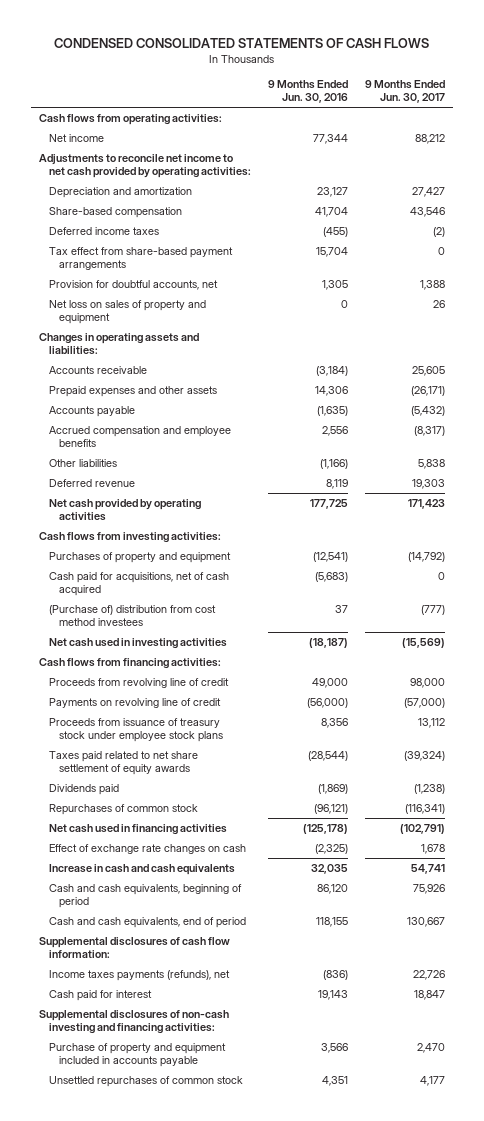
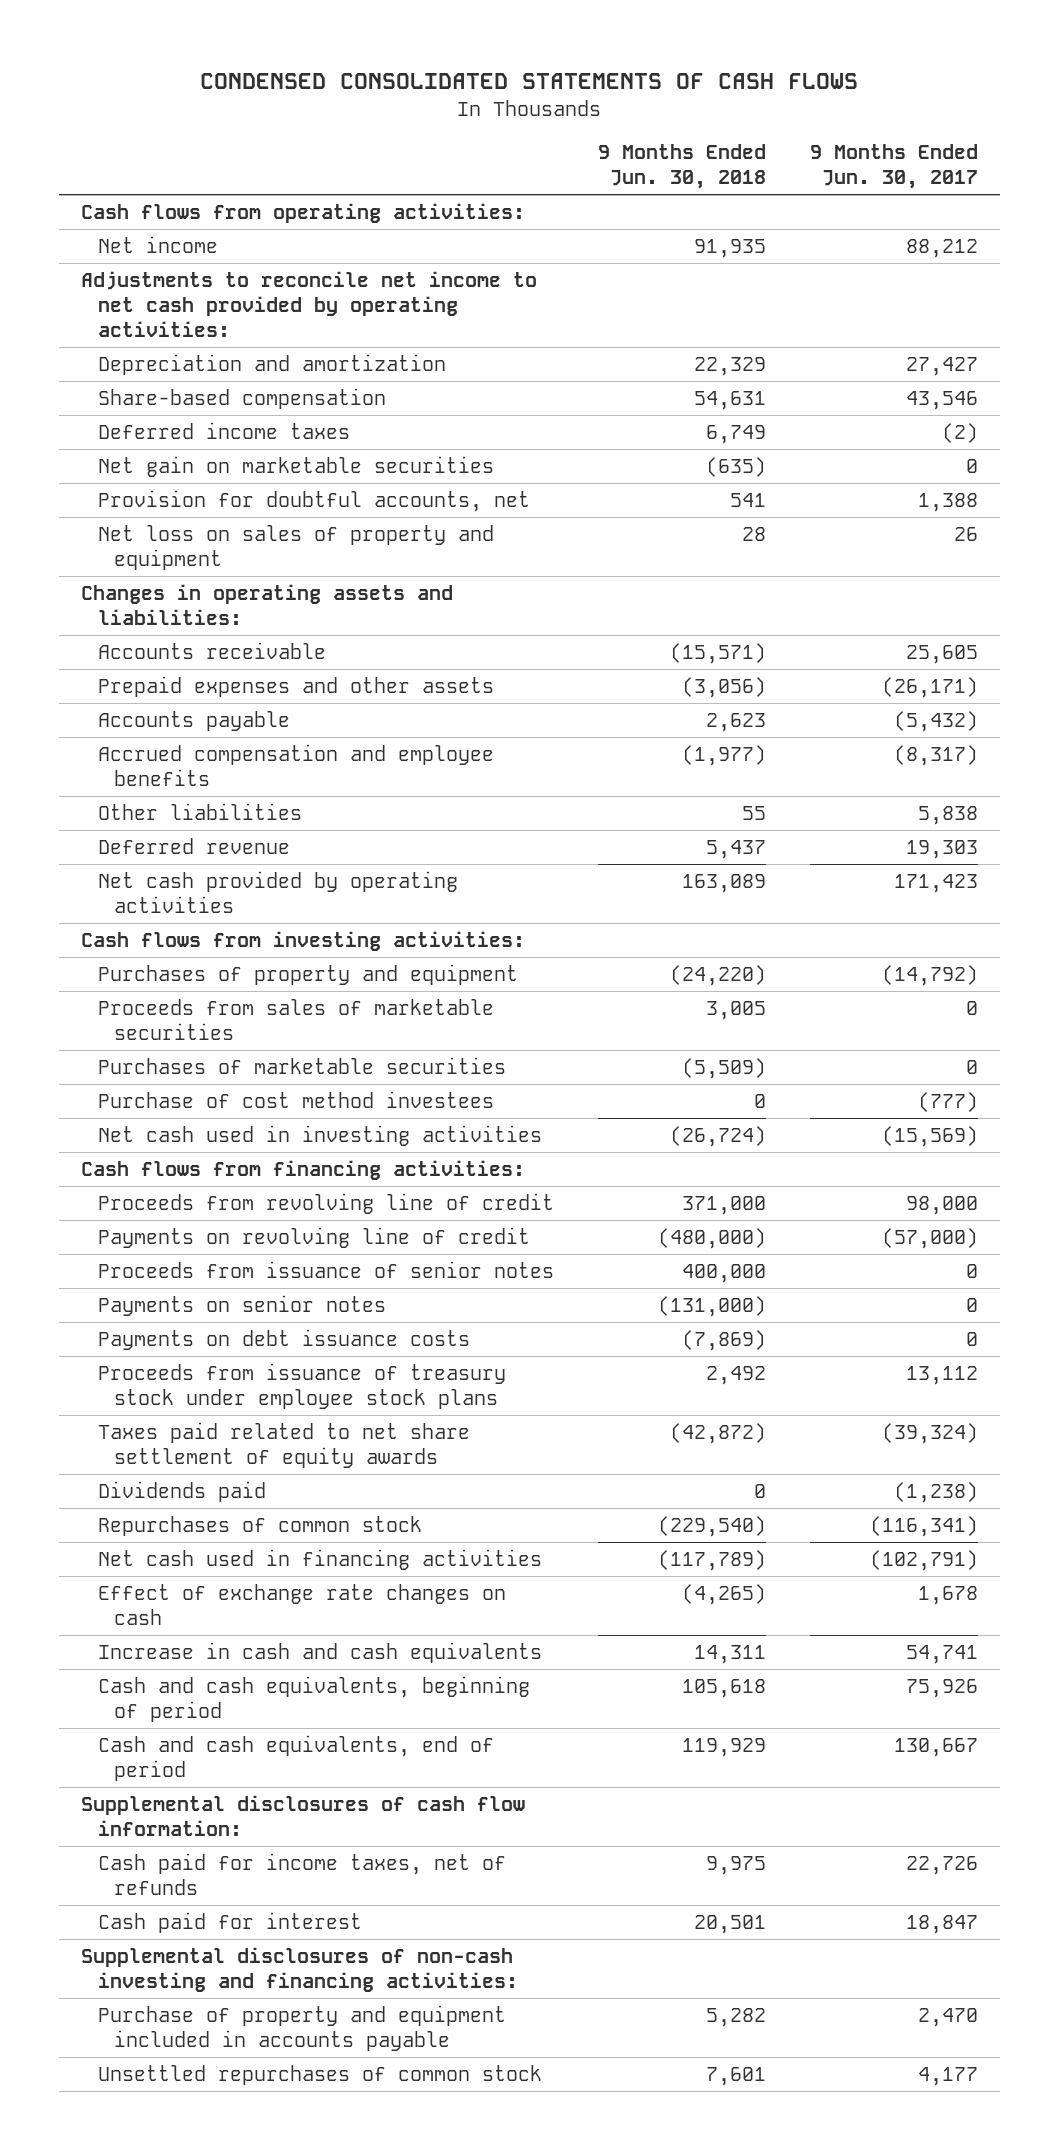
- | 9 Months Ended Jun. 30, 2016 | 9 Months Ended Jun. 30, 2017
+ | 9 Months Ended Jun. 30, 2018 | 9 Months Ended Jun. 30, 2017
- Tax effect from share-based payment arrangements | 15,704 | 0
+ Net gain on marketable securities | (635) | 0
- Cash paid for acquisitions, net of cash acquired | (5,683) | 0
- (Purchase of) distribution from cost method investees | 37 | (777)
+ Proceeds from sales of marketable securities | 3,005 | 0
+ Purchases of marketable securities | (5,509) | 0
+ Purchase of cost method investees | 0 | (777)
+ Proceeds from issuance of senior notes | 400,000 | 0
+ Payments on senior notes | (131,000) | 0
+ Payments on debt issuance costs | (7,869) | 0
- Income taxes payments (refunds), net | (836) | 22,726
+ Cash paid for income taxes, net of refunds | 9,975 | 22,726

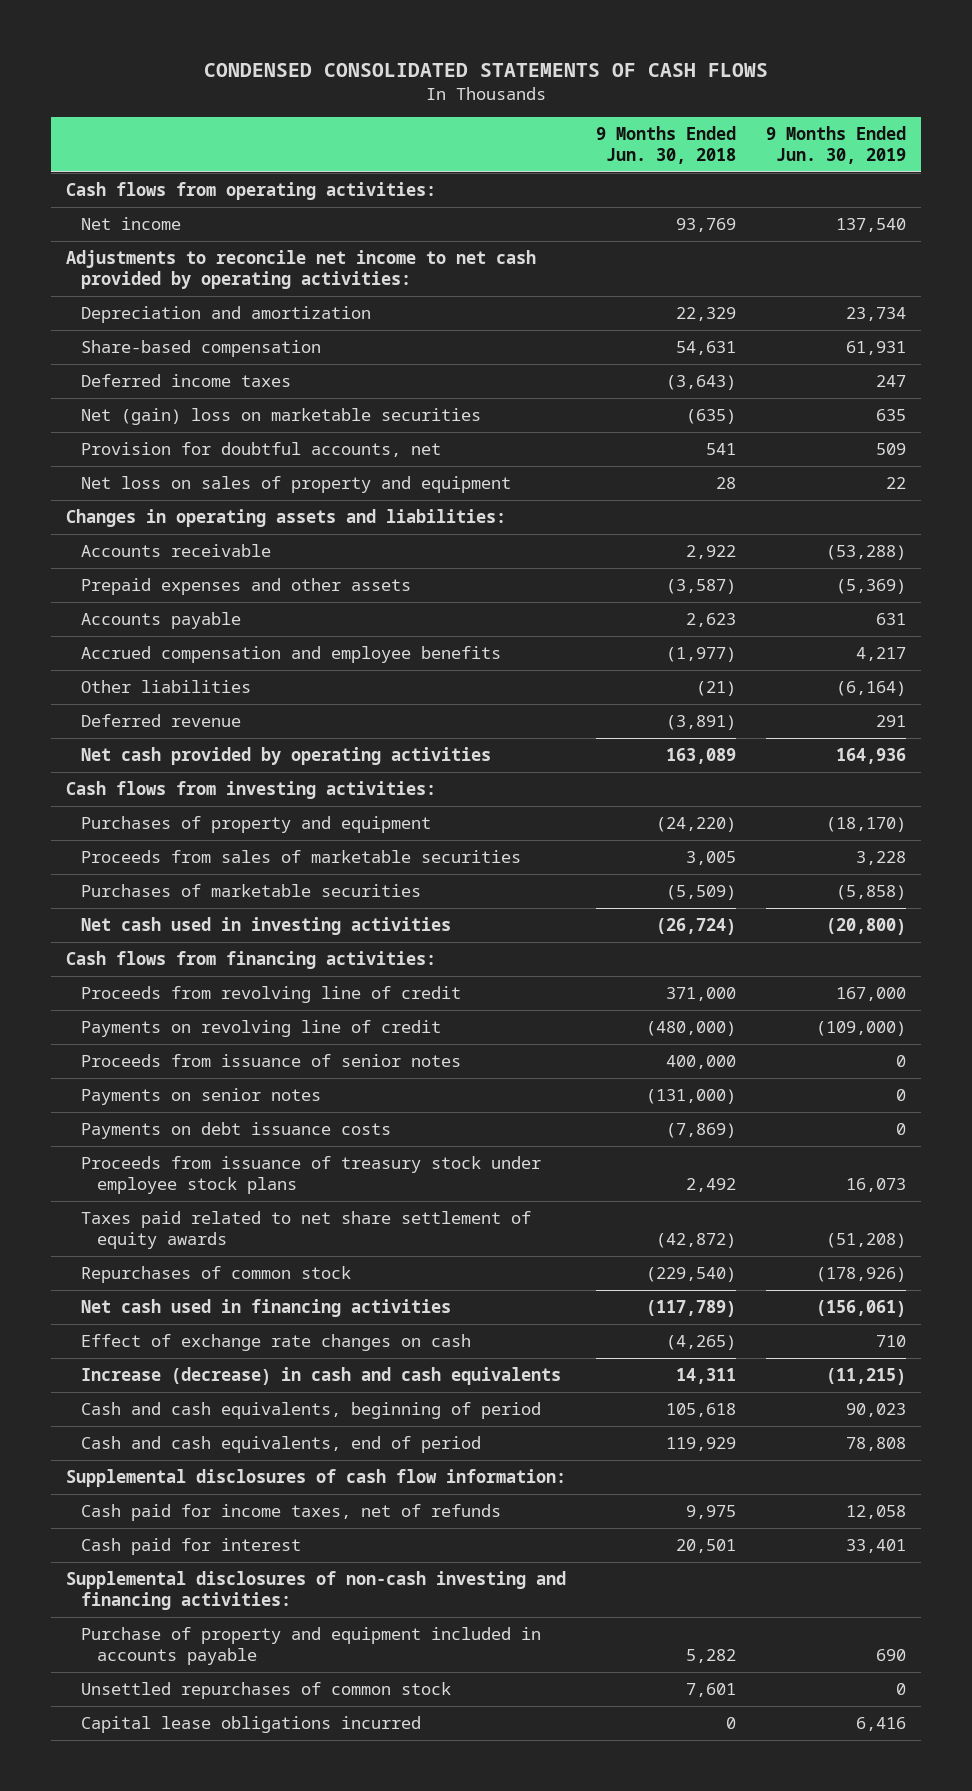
- | 9 Months Ended Jun. 30, 2018 | 9 Months Ended Jun. 30, 2017
+ | 9 Months Ended Jun. 30, 2018 | 9 Months Ended Jun. 30, 2019
- Net income | 91,935 | 88,212
+ Net income | 93,769 | 137,540
- Deferred income taxes | 6,749 | (2)
- Net gain on marketable securities | (635) | 0
+ Deferred income taxes | (3,643) | 247
+ Net (gain) loss on marketable securities | (635) | 635
- Accounts receivable | (15,571) | 25,605
- Prepaid expenses and other assets | (3,056) | (26,171)
+ Accounts receivable | 2,922 | (53,288)
+ Prepaid expenses and other assets | (3,587) | (5,369)
- Other liabilities | 55 | 5,838
- Deferred revenue | 5,437 | 19,303
+ Other liabilities | (21) | (6,164)
+ Deferred revenue | (3,891) | 291
- Purchase of cost method investees | 0 | (777)
- Dividends paid | 0 | (1,238)
- Increase in cash and cash equivalents | 14,311 | 54,741
+ Increase (decrease) in cash and cash equivalents | 14,311 | (11,215)
+ Capital lease obligations incurred | 0 | 6,416

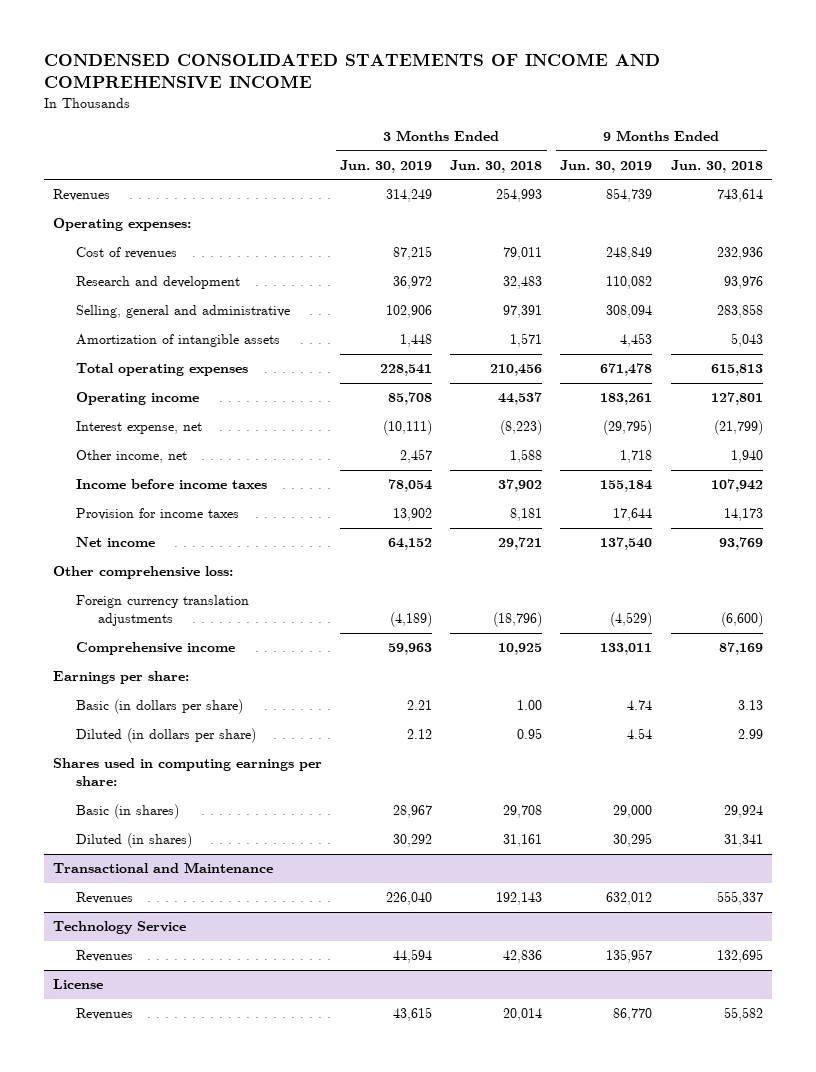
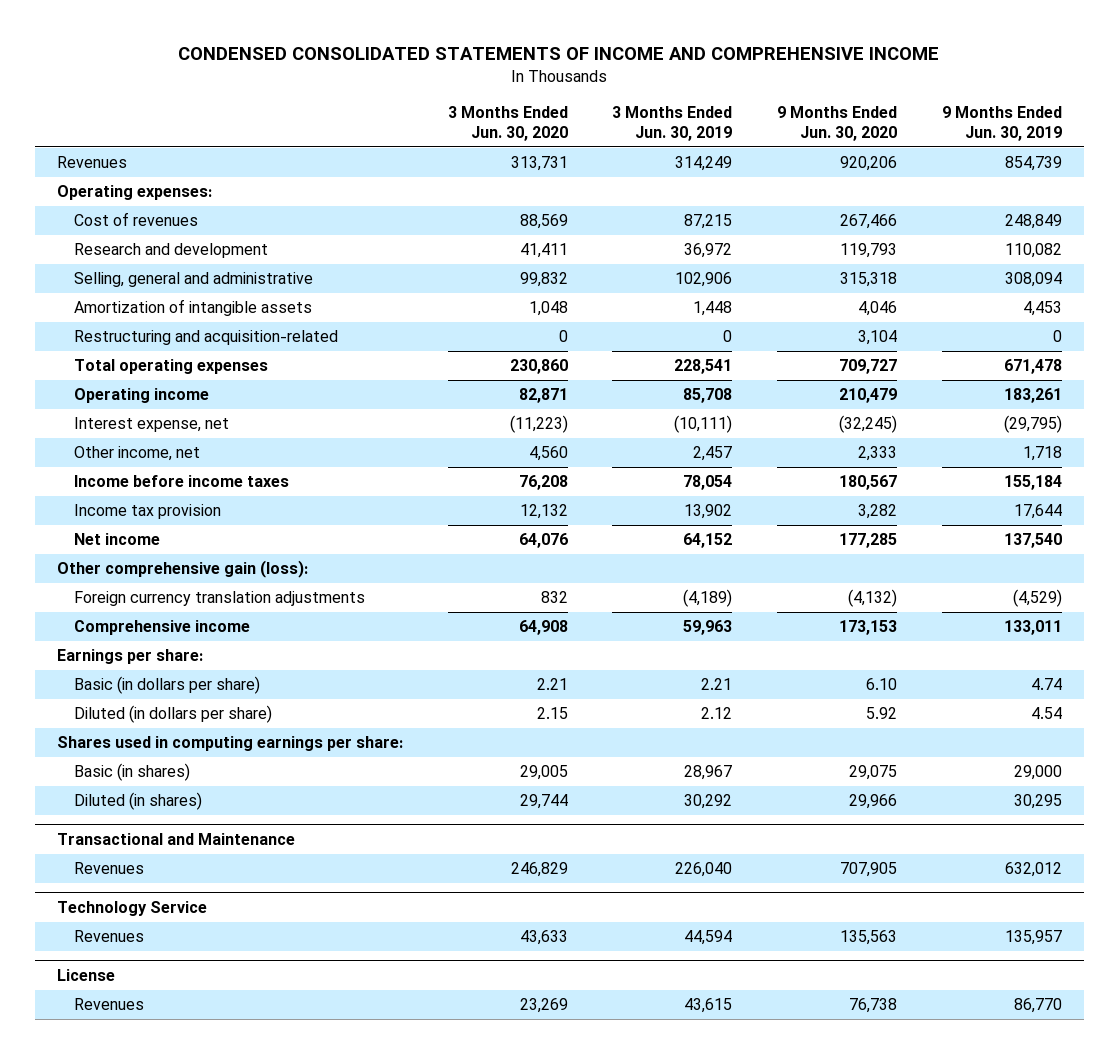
- | 3 Months Ended Jun. 30, 2019 | 3 Months Ended Jun. 30, 2018 | 9 Months Ended Jun. 30, 2019 | 9 Months Ended Jun. 30, 2018
+ | 3 Months Ended Jun. 30, 2020 | 3 Months Ended Jun. 30, 2019 | 9 Months Ended Jun. 30, 2020 | 9 Months Ended Jun. 30, 2019
+ Restructuring and acquisition-related | 0 | 0 | 3,104 | 0
- Provision for income taxes | 13,902 | 8,181 | 17,644 | 14,173
+ Income tax provision | 12,132 | 13,902 | 3,282 | 17,644
- Other comprehensive loss:
+ Other comprehensive gain (loss):

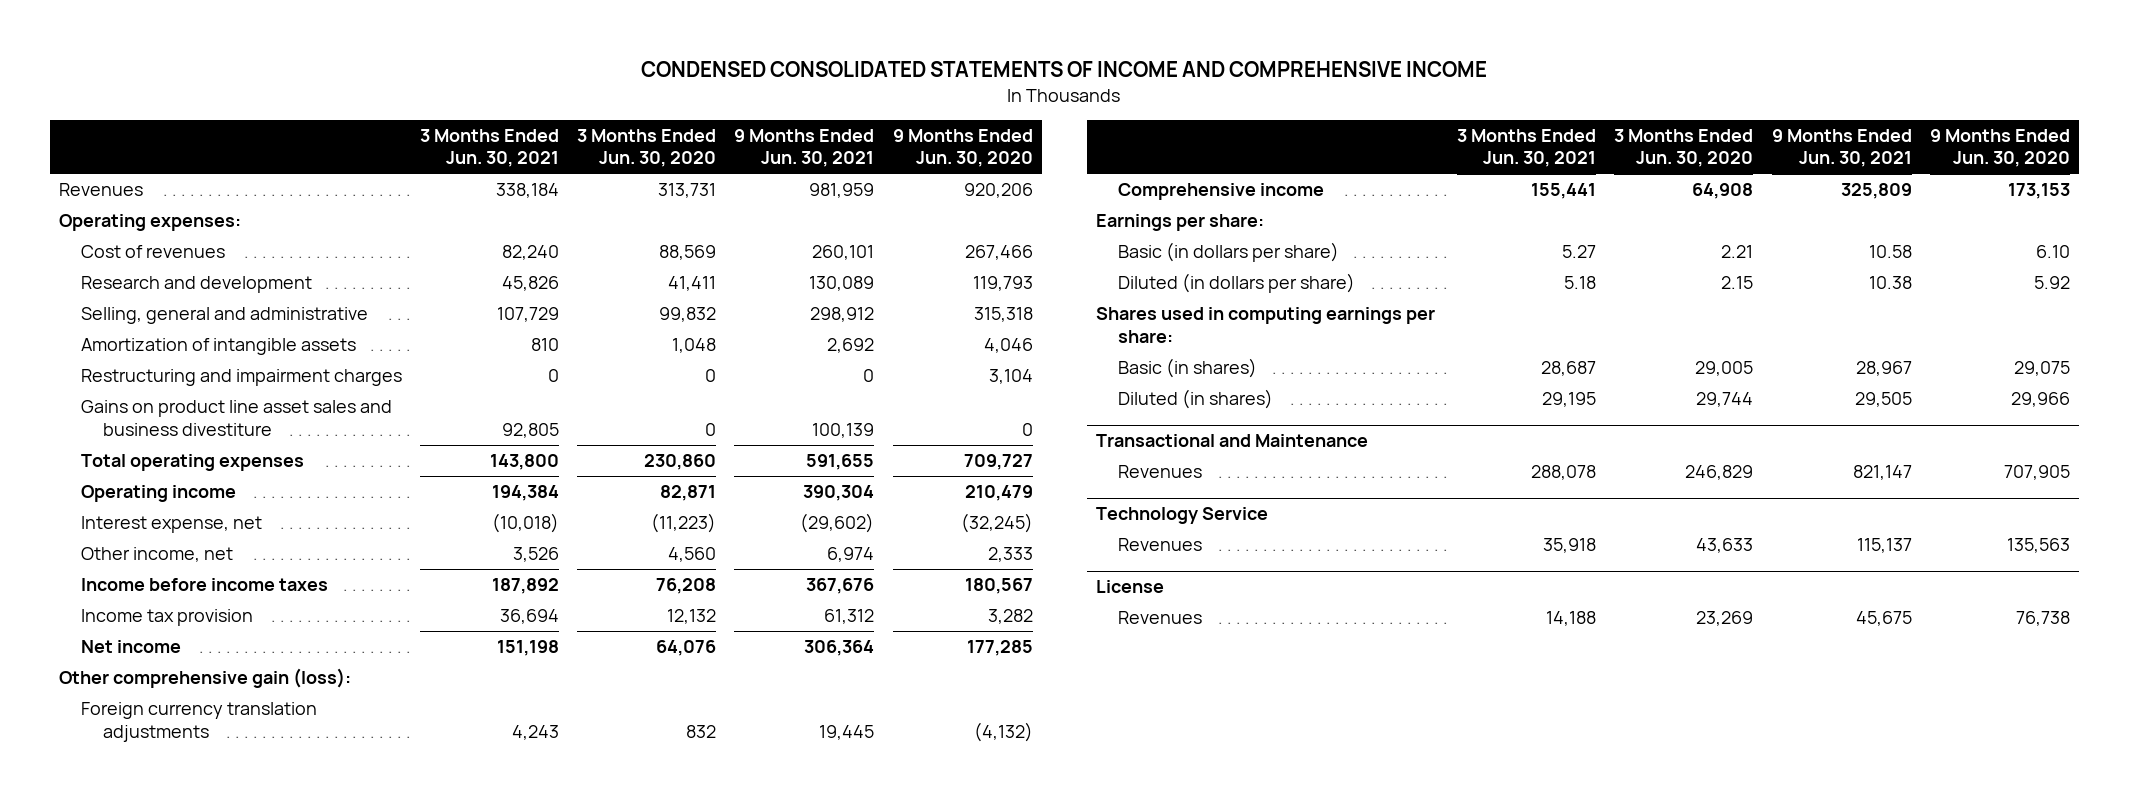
- | 3 Months Ended Jun. 30, 2020 | 3 Months Ended Jun. 30, 2019 | 9 Months Ended Jun. 30, 2020 | 9 Months Ended Jun. 30, 2019
+ | 3 Months Ended Jun. 30, 2021 | 3 Months Ended Jun. 30, 2020 | 9 Months Ended Jun. 30, 2021 | 9 Months Ended Jun. 30, 2020
- Restructuring and acquisition-related | 0 | 0 | 3,104 | 0
+ Restructuring and impairment charges | 0 | 0 | 0 | 3,104
+ Gains on product line asset sales and business divestiture | 92,805 | 0 | 100,139 | 0

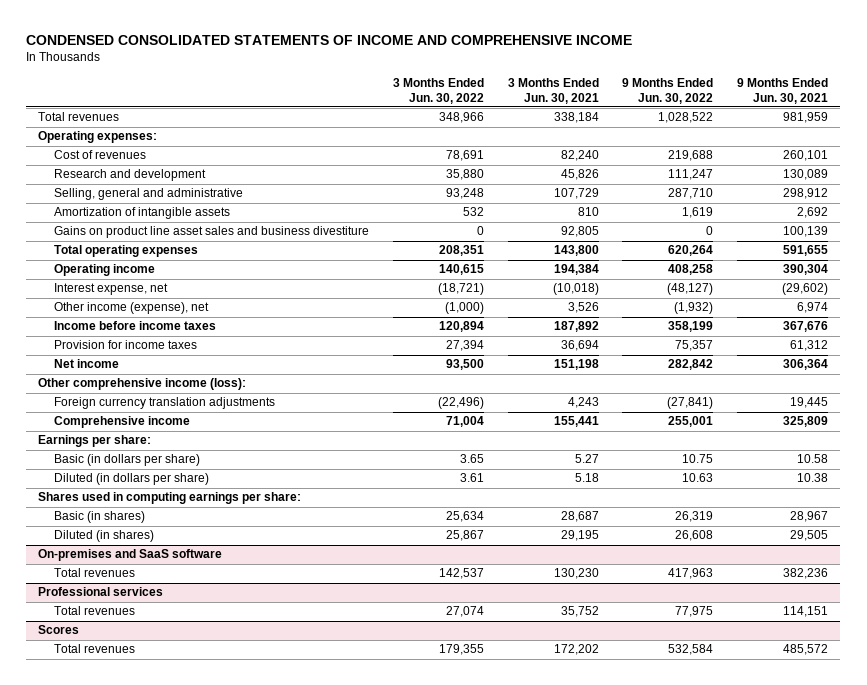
- | 3 Months Ended Jun. 30, 2021 | 3 Months Ended Jun. 30, 2020 | 9 Months Ended Jun. 30, 2021 | 9 Months Ended Jun. 30, 2020
+ | 3 Months Ended Jun. 30, 2022 | 3 Months Ended Jun. 30, 2021 | 9 Months Ended Jun. 30, 2022 | 9 Months Ended Jun. 30, 2021
- Revenues | 338,184 | 313,731 | 981,959 | 920,206
+ Total revenues | 348,966 | 338,184 | 1,028,522 | 981,959
- Restructuring and impairment charges | 0 | 0 | 0 | 3,104
- Other income, net | 3,526 | 4,560 | 6,974 | 2,333
+ Other income (expense), net | (1,000) | 3,526 | (1,932) | 6,974
- Income tax provision | 36,694 | 12,132 | 61,312 | 3,282
+ Provision for income taxes | 27,394 | 36,694 | 75,357 | 61,312
- Other comprehensive gain (loss):
+ Other comprehensive income (loss):
- Transactional and Maintenance
- Revenues | 288,078 | 246,829 | 821,147 | 707,905
- Technology Service
- Revenues | 35,918 | 43,633 | 115,137 | 135,563
- License
- Revenues | 14,188 | 23,269 | 45,675 | 76,738
+ On-premises and SaaS software
+ Total revenues | 142,537 | 130,230 | 417,963 | 382,236
+ Professional services
+ Total revenues | 27,074 | 35,752 | 77,975 | 114,151
+ Scores
+ Total revenues | 179,355 | 172,202 | 532,584 | 485,572

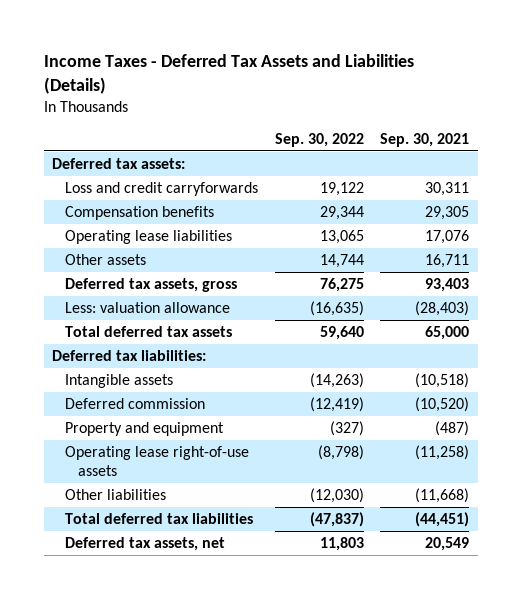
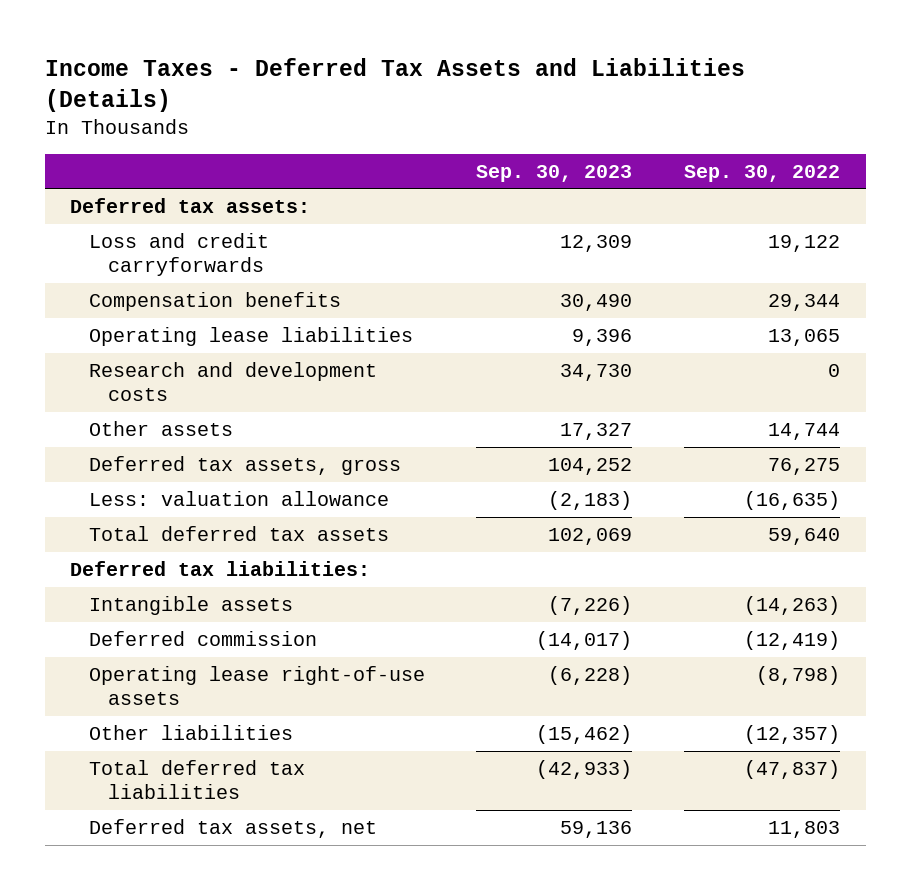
- | Sep. 30, 2022 | Sep. 30, 2021
+ | Sep. 30, 2023 | Sep. 30, 2022
+ Research and development costs | 34,730 | 0
- Property and equipment | (327) | (487)
- Other liabilities | (12,030) | (11,668)
+ Other liabilities | (15,462) | (12,357)

